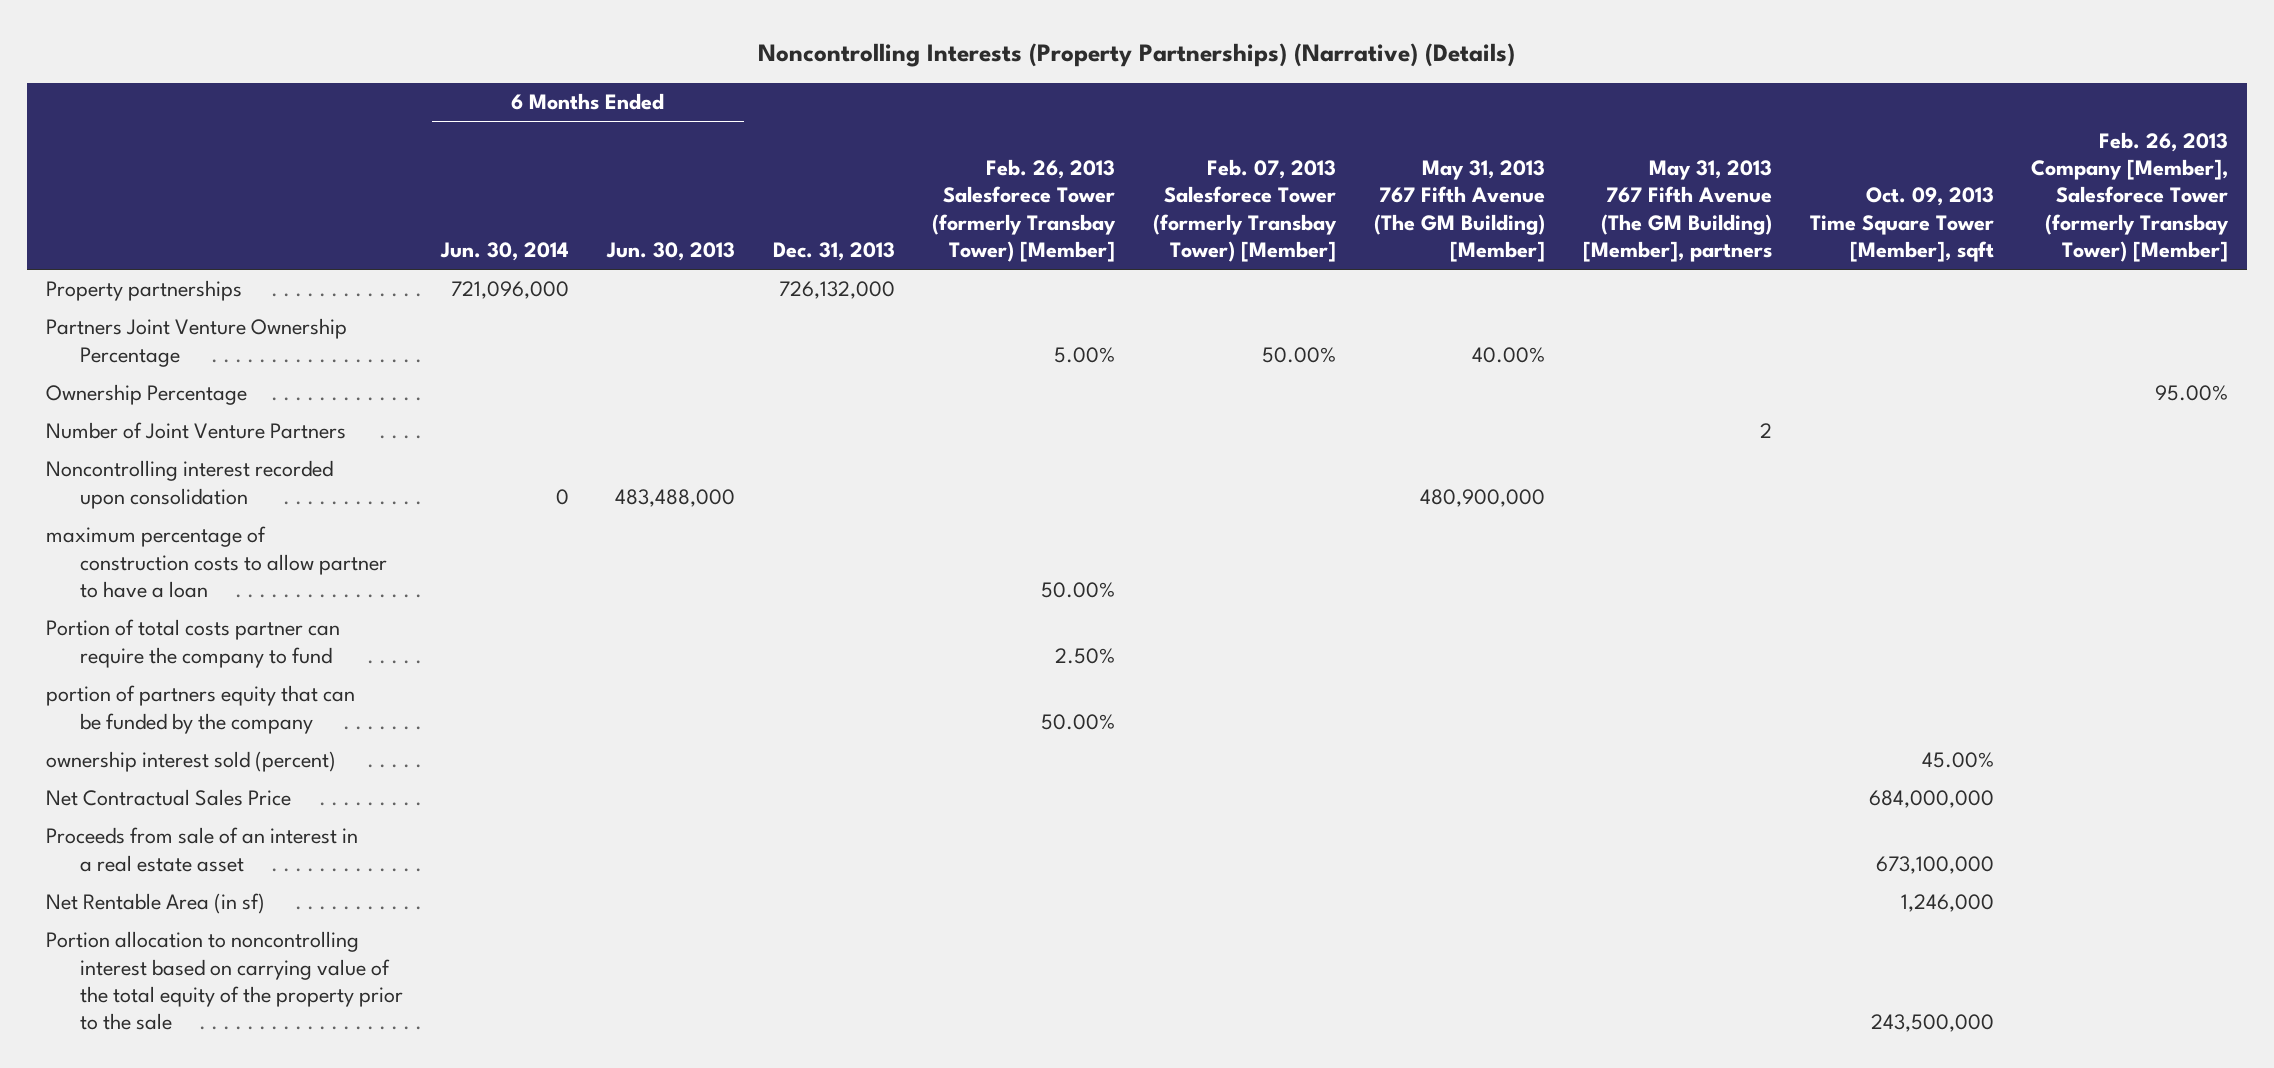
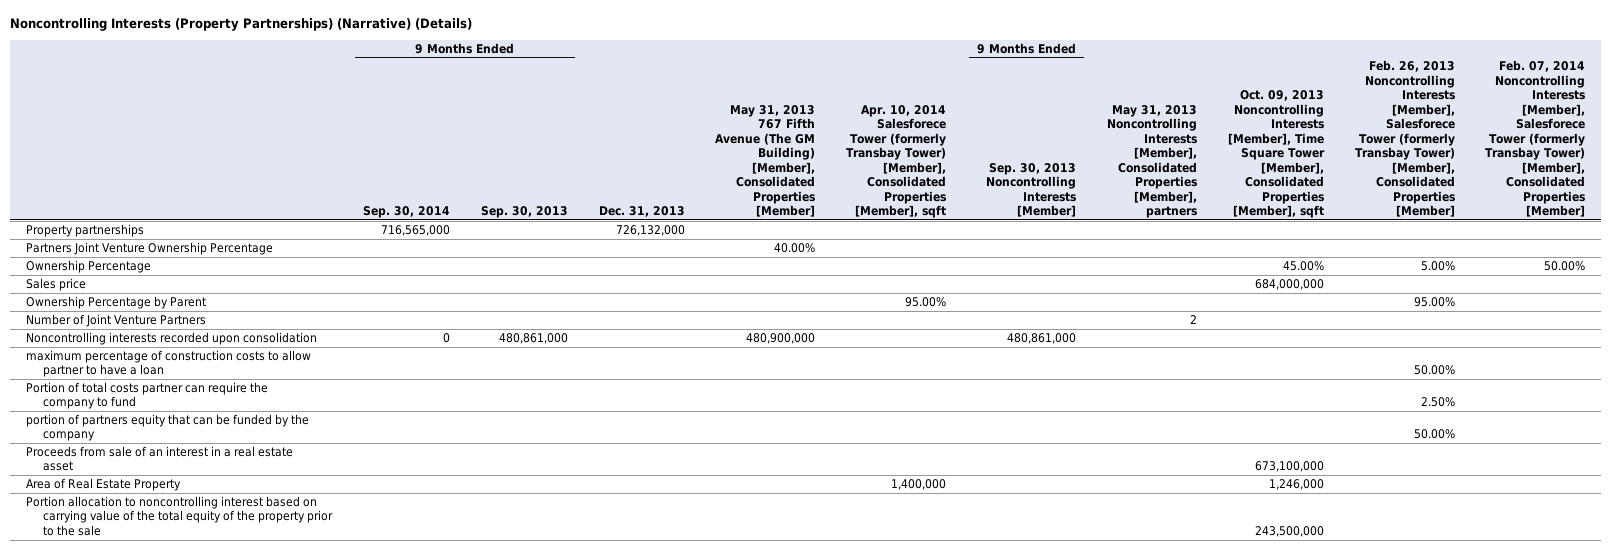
- | 6 Months Ended Jun. 30, 2014 | 6 Months Ended Jun. 30, 2013 | Dec. 31, 2013 | Feb. 26, 2013 Salesforece Tower (formerly Transbay Tower) [Member] | Feb. 07, 2013 Salesforece Tower (formerly Transbay Tower) [Member] | May 31, 2013 767 Fifth Avenue (The GM Building) [Member] | May 31, 2013 767 Fifth Avenue (The GM Building) [Member], partners | Oct. 09, 2013 Time Square Tower [Member], sqft | Feb. 26, 2013 Company [Member], Salesforece Tower (formerly Transbay Tower) [Member]
+ | 9 Months Ended Sep. 30, 2014 | 9 Months Ended Sep. 30, 2013 | Dec. 31, 2013 | May 31, 2013 767 Fifth Avenue (The GM Building) [Member], Consolidated Properties [Member] | Apr. 10, 2014 Salesforece Tower (formerly Transbay Tower) [Member], Consolidated Properties [Member], sqft | 9 Months Ended Sep. 30, 2013 Noncontrolling Interests [Member] | May 31, 2013 Noncontrolling Interests [Member], Consolidated Properties [Member], partners | Oct. 09, 2013 Noncontrolling Interests [Member], Time Square Tower [Member], Consolidated Properties [Member], sqft | Feb. 26, 2013 Noncontrolling Interests [Member], Salesforece Tower (formerly Transbay Tower) [Member], Consolidated Properties [Member] | Feb. 07, 2014 Noncontrolling Interests [Member], Salesforece Tower (formerly Transbay Tower) [Member], Consolidated Properties [Member]
+ Sales price | | | | | | | | 684,000,000 | |
+ Ownership Percentage by Parent | | | | | 95.00% | | | | 95.00% |
- Noncontrolling interest recorded upon consolidation | 0 | 483,488,000 | | | | 480,900,000 | | |
+ Noncontrolling interests recorded upon consolidation | 0 | 480,861,000 | | 480,900,000 | | 480,861,000 | | | |
- ownership interest sold (percent) | | | | | | | | 45.00% |
- Net Contractual Sales Price | | | | | | | | 684,000,000 |
- Net Rentable Area (in sf) | | | | | | | | 1,246,000 |
+ Area of Real Estate Property | | | | | 1,400,000 | | | 1,246,000 | |

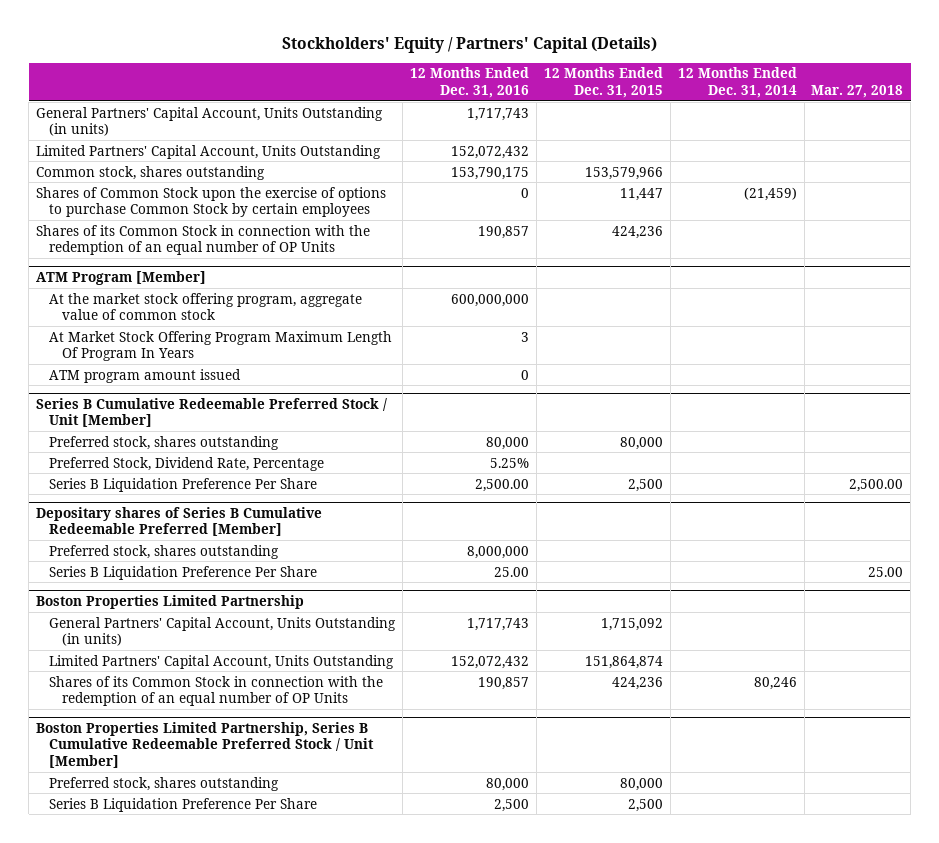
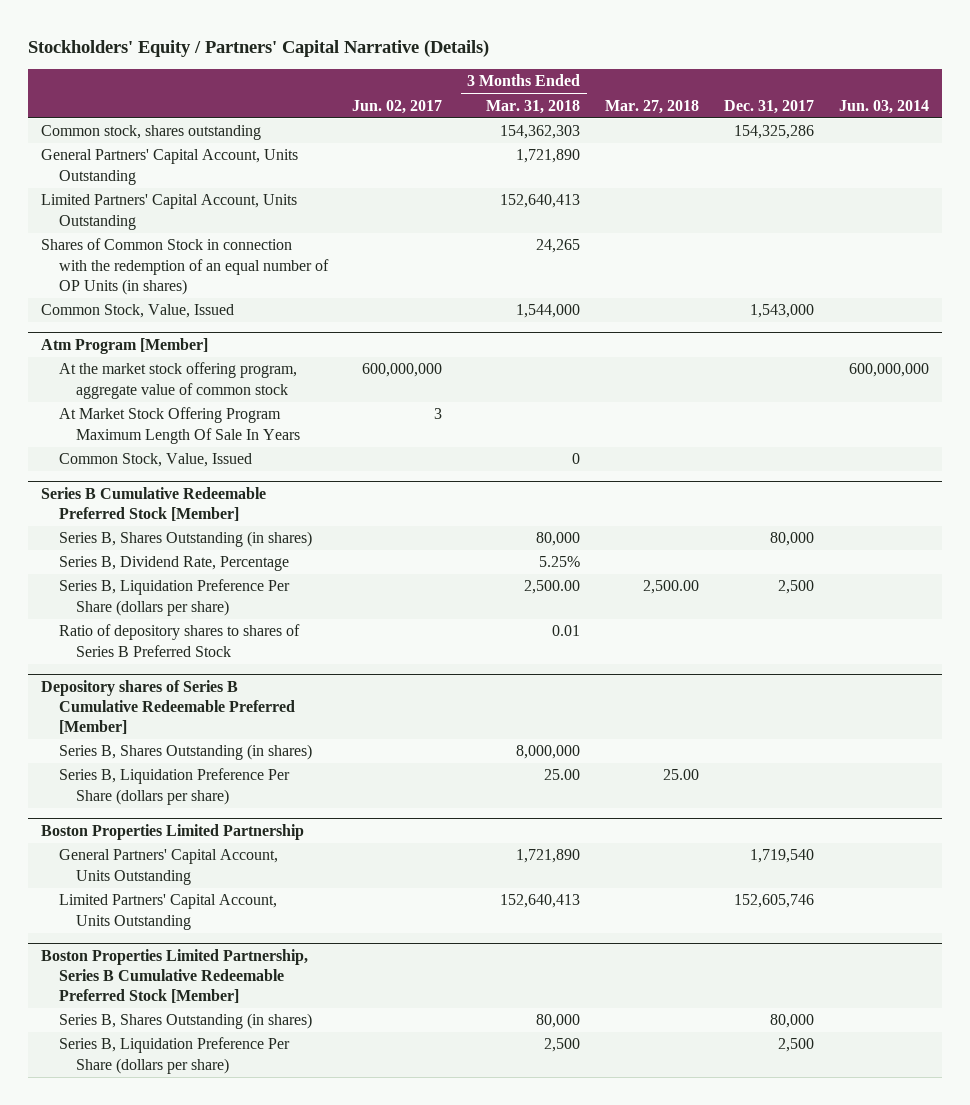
- Stockholders' Equity / Partners' Capital (Details)
+ Stockholders' Equity / Partners' Capital Narrative (Details)
- | 12 Months Ended Dec. 31, 2016 | 12 Months Ended Dec. 31, 2015 | 12 Months Ended Dec. 31, 2014 | Mar. 27, 2018
+ | Jun. 02, 2017 | 3 Months Ended Mar. 31, 2018 | Mar. 27, 2018 | Dec. 31, 2017 | Jun. 03, 2014
- General Partners' Capital Account, Units Outstanding (in units) | 1,717,743 | | |
- Shares of Common Stock upon the exercise of options to purchase Common Stock by certain employees | 0 | 11,447 | (21,459) |
- Shares of its Common Stock in connection with the redemption of an equal number of OP Units | 190,857 | 424,236 | |
- ATM Program [Member]
+ General Partners' Capital Account, Units Outstanding | | 1,721,890 | | |
moved down: Limited Partners' Capital Account, Units Outstanding | | 152,640,413 | | |
+ Shares of Common Stock in connection with the redemption of an equal number of OP Units (in shares) | | 24,265 | | |
+ Common Stock, Value, Issued | | 1,544,000 | | 1,543,000 |
+ Atm Program [Member]
- At Market Stock Offering Program Maximum Length Of Program In Years | 3 | | |
- ATM program amount issued | 0 | | |
- Series B Cumulative Redeemable Preferred Stock / Unit [Member]
- Preferred stock, shares outstanding | 80,000 | 80,000 | |
- Preferred Stock, Dividend Rate, Percentage | 5.25% | | |
- Series B Liquidation Preference Per Share | 2,500.00 | 2,500 | | 2,500.00
- Depositary shares of Series B Cumulative Redeemable Preferred [Member]
- Preferred stock, shares outstanding | 8,000,000 | | |
- Series B Liquidation Preference Per Share | 25.00 | | | 25.00
+ At Market Stock Offering Program Maximum Length Of Sale In Years | 3 | | | |
+ Common Stock, Value, Issued | | 0 | | |
+ Series B Cumulative Redeemable Preferred Stock [Member]
+ Series B, Shares Outstanding (in shares) | | 80,000 | | 80,000 |
+ Series B, Dividend Rate, Percentage | | 5.25% | | |
+ Series B, Liquidation Preference Per Share (dollars per share) | | 2,500.00 | 2,500.00 | 2,500 |
+ Ratio of depository shares to shares of Series B Preferred Stock | | 0.01 | | |
+ Depository shares of Series B Cumulative Redeemable Preferred [Member]
+ Series B, Shares Outstanding (in shares) | | 8,000,000 | | |
+ Series B, Liquidation Preference Per Share (dollars per share) | | 25.00 | 25.00 | |
@ Boston Properties Limited Partnership
- General Partners' Capital Account, Units Outstanding (in units) | 1,717,743 | 1,715,092 | |
+ General Partners' Capital Account, Units Outstanding | | 1,721,890 | | 1,719,540 |
- Shares of its Common Stock in connection with the redemption of an equal number of OP Units | 190,857 | 424,236 | 80,246 |
- Boston Properties Limited Partnership, Series B Cumulative Redeemable Preferred Stock / Unit [Member]
- Preferred stock, shares outstanding | 80,000 | 80,000 | |
- Series B Liquidation Preference Per Share | 2,500 | 2,500 | |
+ Boston Properties Limited Partnership, Series B Cumulative Redeemable Preferred Stock [Member]
+ Series B, Shares Outstanding (in shares) | | 80,000 | | 80,000 |
+ Series B, Liquidation Preference Per Share (dollars per share) | | 2,500 | | 2,500 |

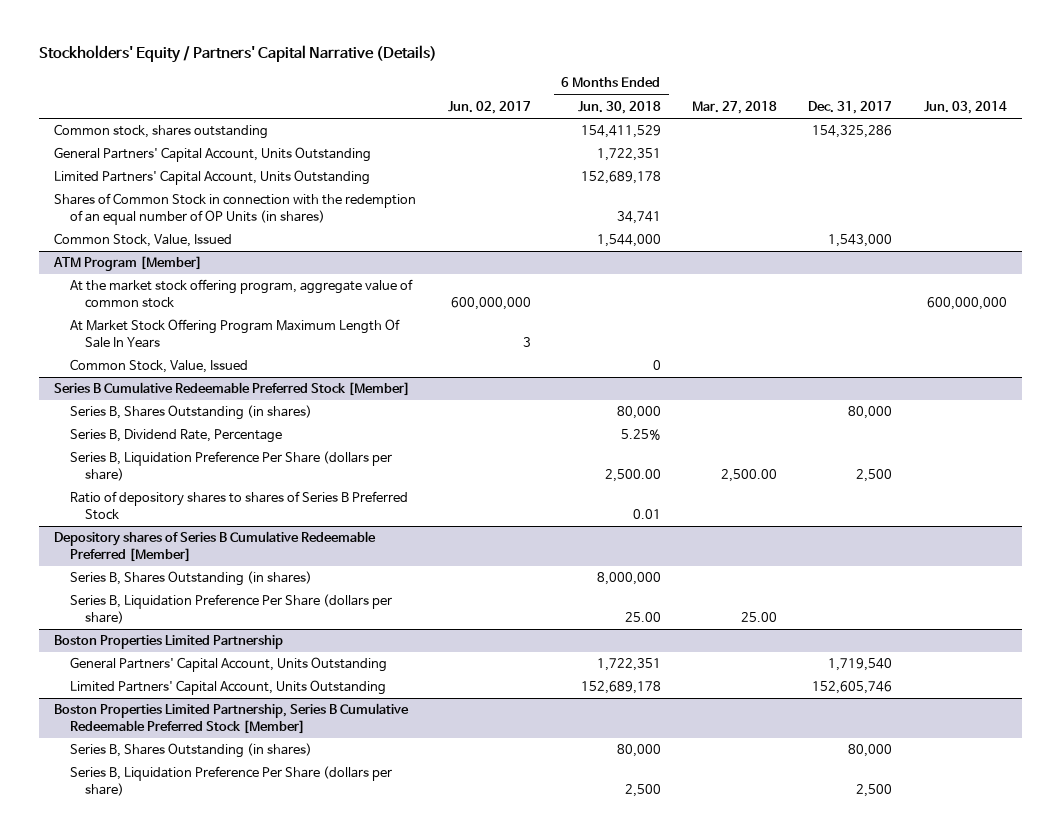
- | Jun. 02, 2017 | 3 Months Ended Mar. 31, 2018 | Mar. 27, 2018 | Dec. 31, 2017 | Jun. 03, 2014
+ | Jun. 02, 2017 | 6 Months Ended Jun. 30, 2018 | Mar. 27, 2018 | Dec. 31, 2017 | Jun. 03, 2014
- Atm Program [Member]
+ ATM Program [Member]

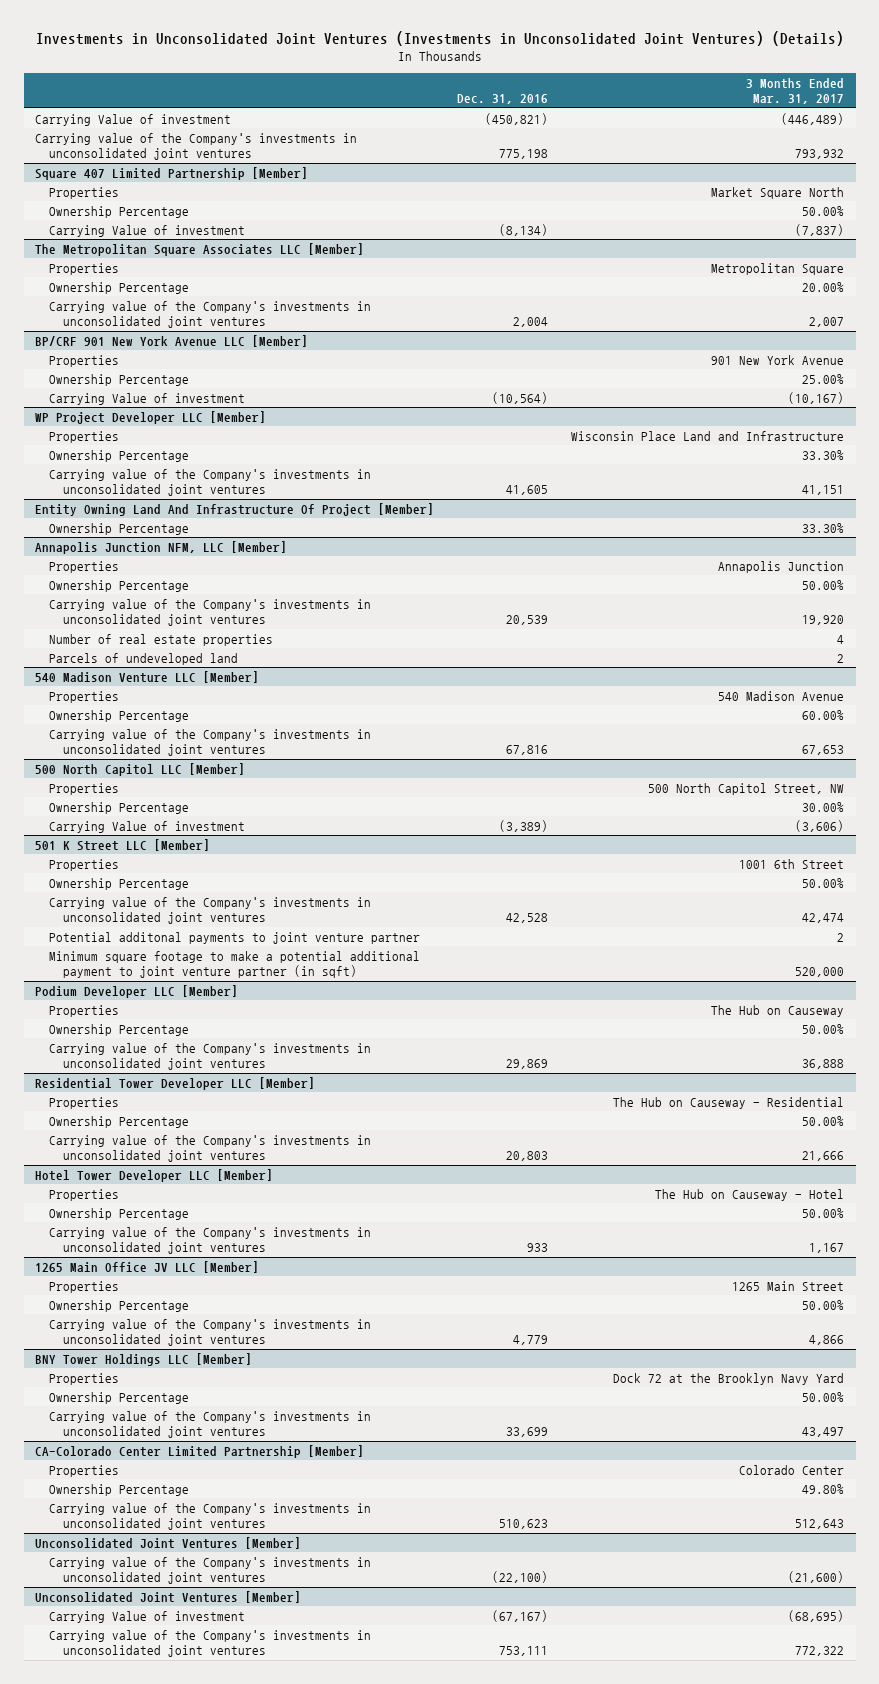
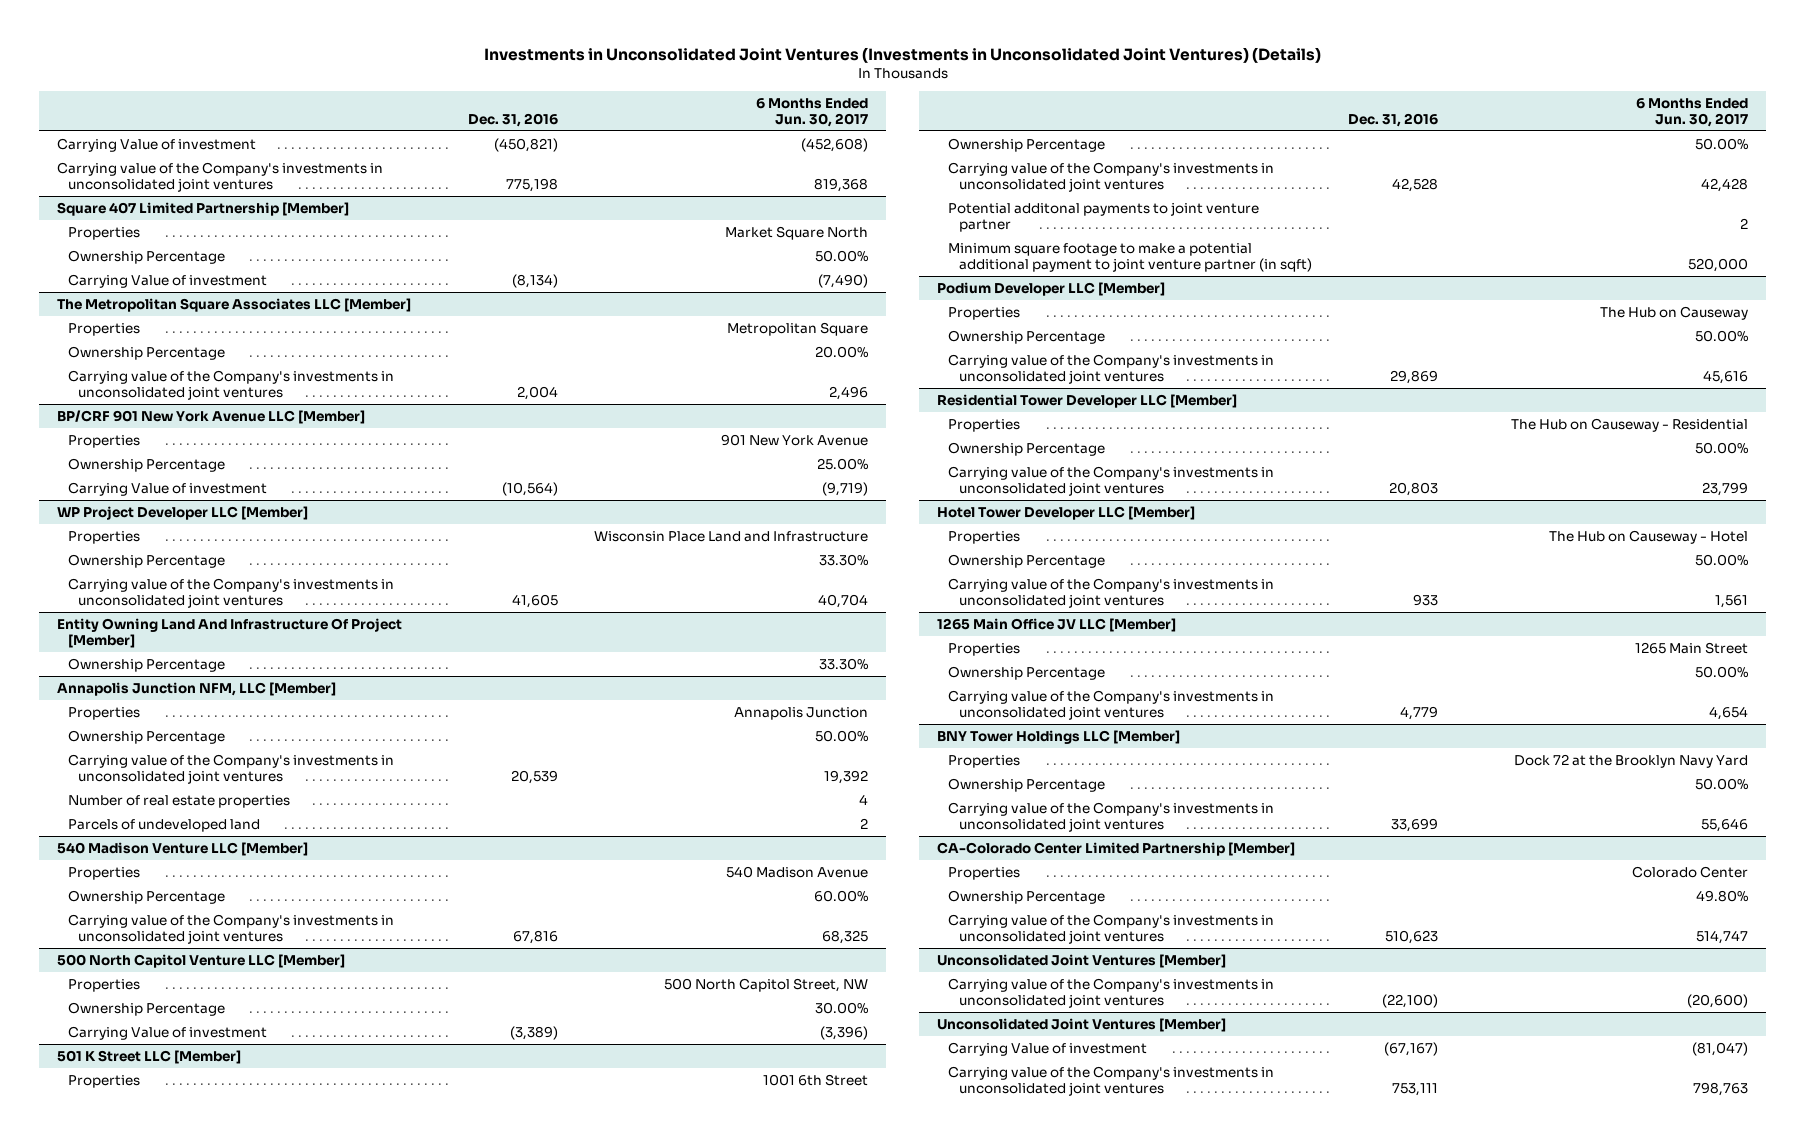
- | Dec. 31, 2016 | 3 Months Ended Mar. 31, 2017
+ | Dec. 31, 2016 | 6 Months Ended Jun. 30, 2017
- 500 North Capitol LLC [Member]
+ 500 North Capitol Venture LLC [Member]

